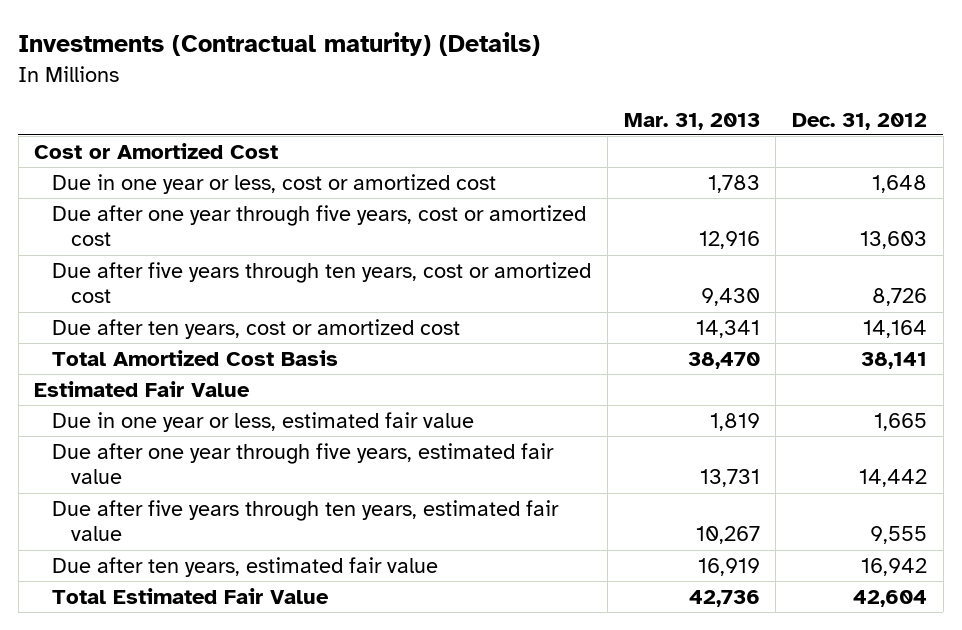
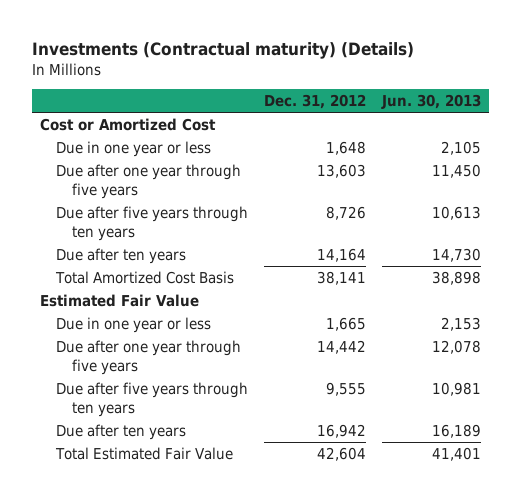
- | Mar. 31, 2013 | Dec. 31, 2012
+ | Dec. 31, 2012 | Jun. 30, 2013
- Due in one year or less, cost or amortized cost | 1,783 | 1,648
- Due after one year through five years, cost or amortized cost | 12,916 | 13,603
- Due after five years through ten years, cost or amortized cost | 9,430 | 8,726
- Due after ten years, cost or amortized cost | 14,341 | 14,164
+ Due in one year or less | 1,648 | 2,105
+ Due after one year through five years | 13,603 | 11,450
+ Due after five years through ten years | 8,726 | 10,613
+ Due after ten years | 14,164 | 14,730
- Due in one year or less, estimated fair value | 1,819 | 1,665
- Due after one year through five years, estimated fair value | 13,731 | 14,442
- Due after five years through ten years, estimated fair value | 10,267 | 9,555
- Due after ten years, estimated fair value | 16,919 | 16,942
+ Due in one year or less | 1,665 | 2,153
+ Due after one year through five years | 14,442 | 12,078
+ Due after five years through ten years | 9,555 | 10,981
+ Due after ten years | 16,942 | 16,189

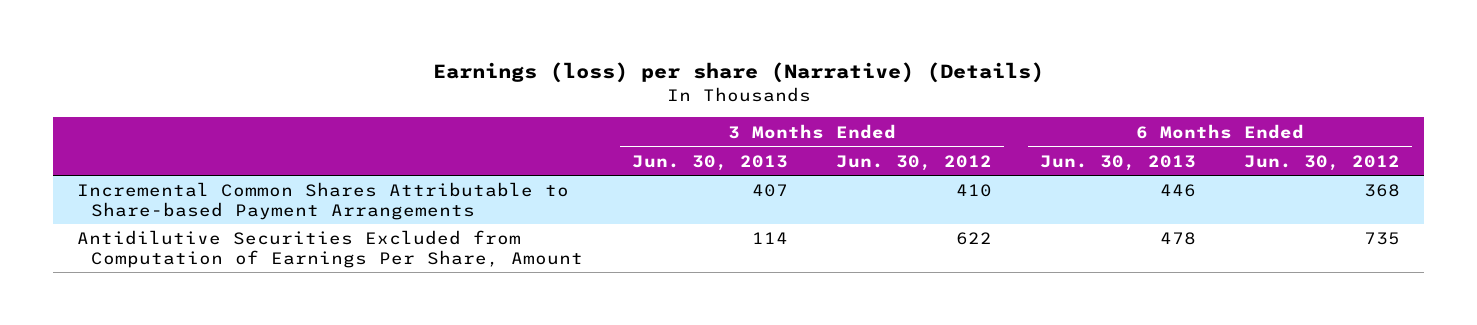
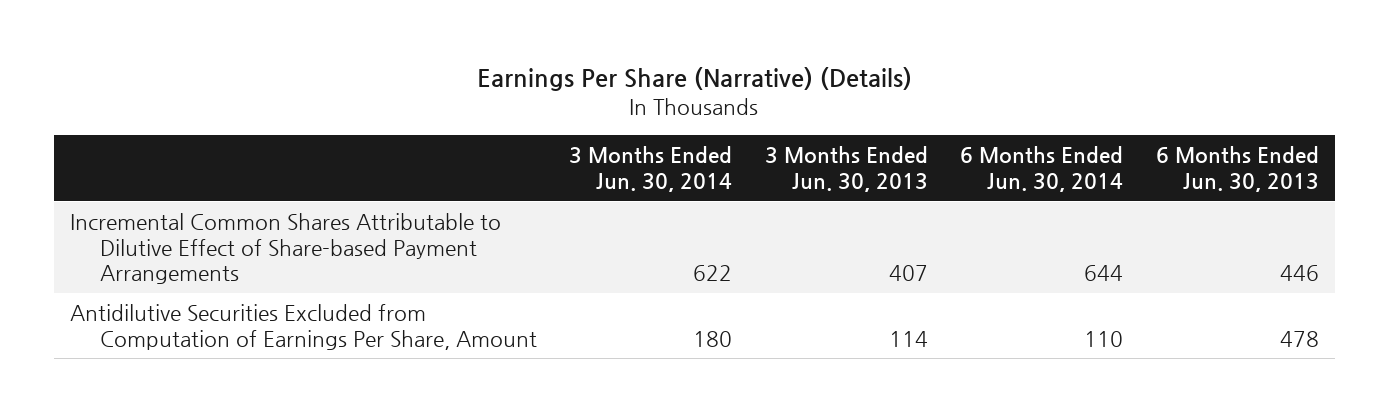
- Earnings (loss) per share (Narrative) (Details)
+ Earnings Per Share (Narrative) (Details)
- | 3 Months Ended Jun. 30, 2013 | 3 Months Ended Jun. 30, 2012 | 6 Months Ended Jun. 30, 2013 | 6 Months Ended Jun. 30, 2012
+ | 3 Months Ended Jun. 30, 2014 | 3 Months Ended Jun. 30, 2013 | 6 Months Ended Jun. 30, 2014 | 6 Months Ended Jun. 30, 2013
- Incremental Common Shares Attributable to Share-based Payment Arrangements | 407 | 410 | 446 | 368
+ Incremental Common Shares Attributable to Dilutive Effect of Share-based Payment Arrangements | 622 | 407 | 644 | 446

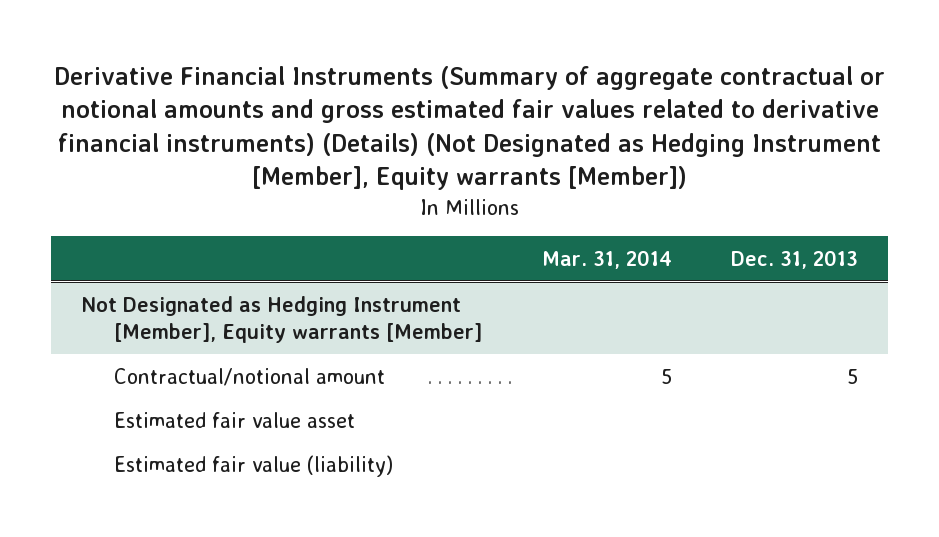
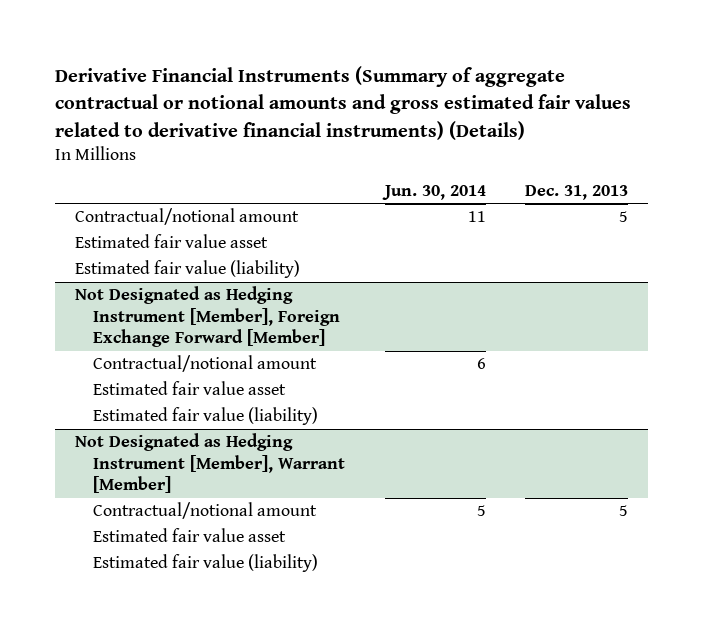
- Derivative Financial Instruments (Summary of aggregate contractual or notional amounts and gross estimated fair values related to derivative financial instruments) (Details) (Not Designated as Hedging Instrument [Member], Equity warrants [Member])
+ Derivative Financial Instruments (Summary of aggregate contractual or notional amounts and gross estimated fair values related to derivative financial instruments) (Details)
- | Mar. 31, 2014 | Dec. 31, 2013
+ | Jun. 30, 2014 | Dec. 31, 2013
- Not Designated as Hedging Instrument [Member], Equity warrants [Member]
+ Not Designated as Hedging Instrument [Member], Foreign Exchange Forward [Member]
+ Contractual/notional amount | 6 |
+ Estimated fair value asset
+ Estimated fair value (liability)
+ Not Designated as Hedging Instrument [Member], Warrant [Member]
+ Contractual/notional amount | 5 | 5
+ Estimated fair value asset
+ Estimated fair value (liability)

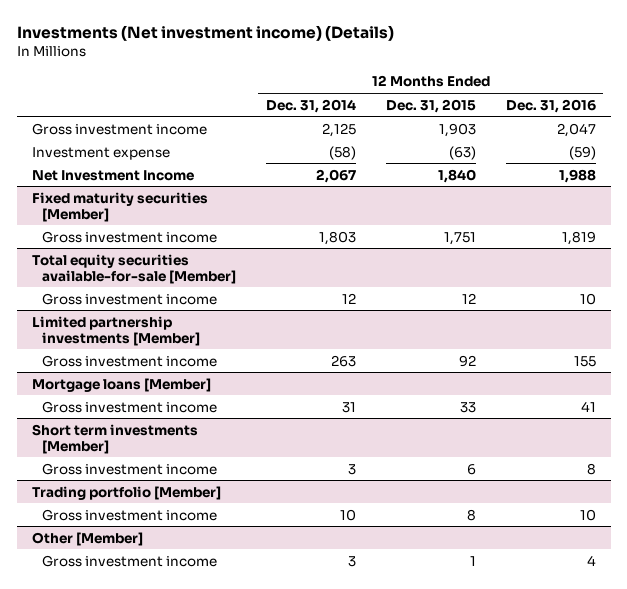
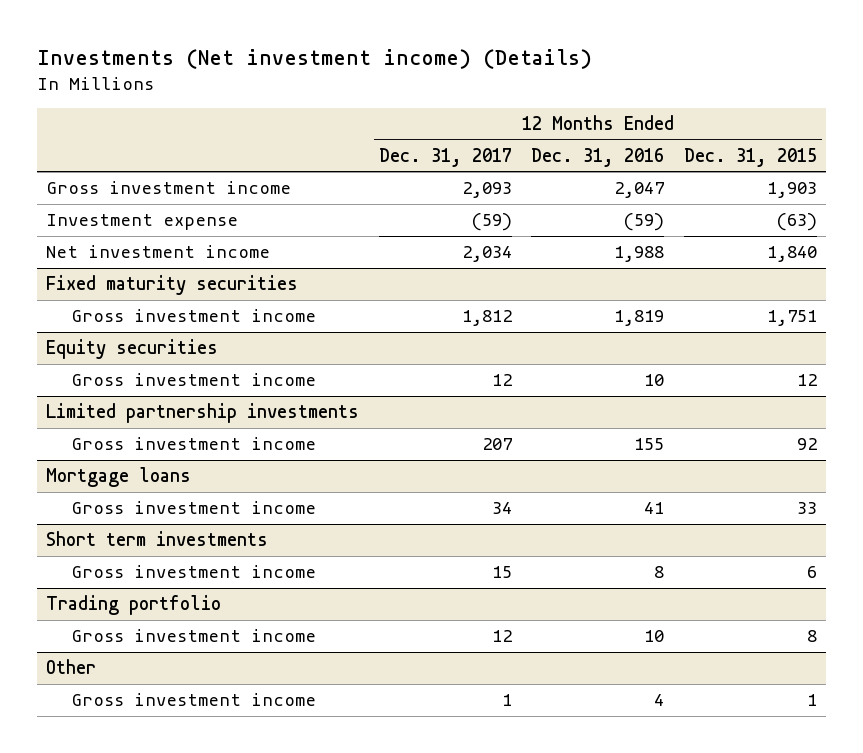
- | 12 Months Ended Dec. 31, 2014 | 12 Months Ended Dec. 31, 2015 | 12 Months Ended Dec. 31, 2016
+ | 12 Months Ended Dec. 31, 2017 | 12 Months Ended Dec. 31, 2016 | 12 Months Ended Dec. 31, 2015
- Net Investment Income | 2,067 | 1,840 | 1,988
- Fixed maturity securities [Member]
+ Net investment income | 2,034 | 1,988 | 1,840
+ Fixed maturity securities
- Total equity securities available-for-sale [Member]
+ Equity securities
- Limited partnership investments [Member]
+ Limited partnership investments
- Mortgage loans [Member]
+ Mortgage loans
- Short term investments [Member]
+ Short term investments
- Trading portfolio [Member]
+ Trading portfolio
- Other [Member]
+ Other

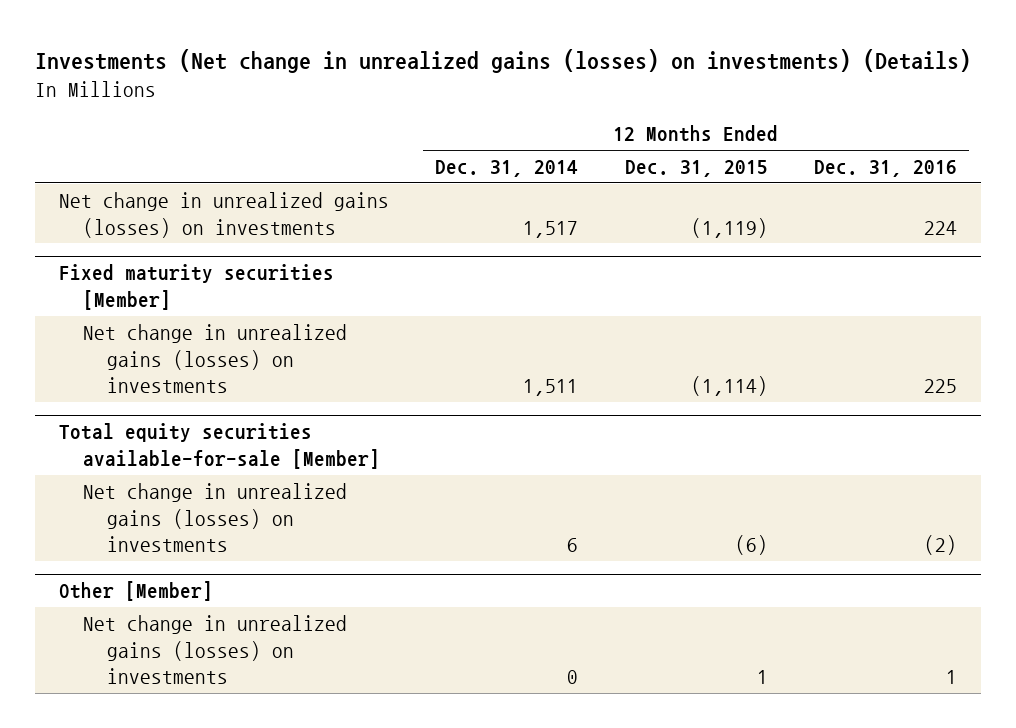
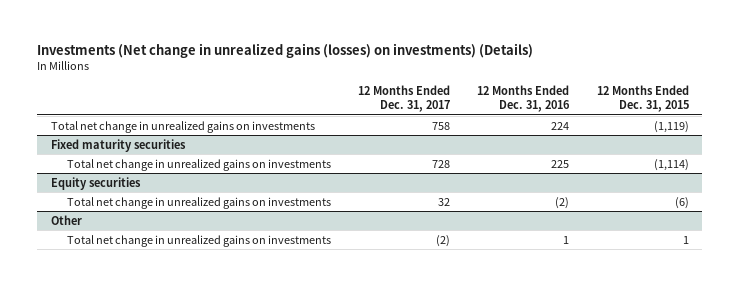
- | 12 Months Ended Dec. 31, 2014 | 12 Months Ended Dec. 31, 2015 | 12 Months Ended Dec. 31, 2016
+ | 12 Months Ended Dec. 31, 2017 | 12 Months Ended Dec. 31, 2016 | 12 Months Ended Dec. 31, 2015
- Net change in unrealized gains (losses) on investments | 1,517 | (1,119) | 224
- Fixed maturity securities [Member]
- Net change in unrealized gains (losses) on investments | 1,511 | (1,114) | 225
- Total equity securities available-for-sale [Member]
- Net change in unrealized gains (losses) on investments | 6 | (6) | (2)
- Other [Member]
- Net change in unrealized gains (losses) on investments | 0 | 1 | 1
+ Total net change in unrealized gains on investments | 758 | 224 | (1,119)
+ Fixed maturity securities
+ Total net change in unrealized gains on investments | 728 | 225 | (1,114)
+ Equity securities
+ Total net change in unrealized gains on investments | 32 | (2) | (6)
+ Other
+ Total net change in unrealized gains on investments | (2) | 1 | 1

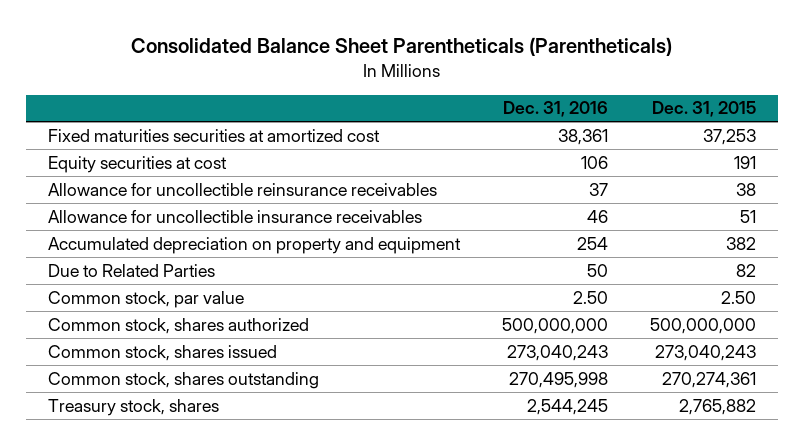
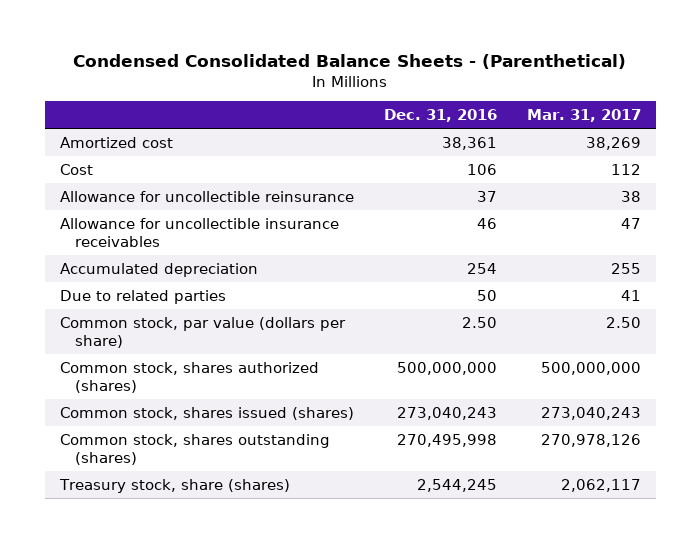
- Consolidated Balance Sheet Parentheticals (Parentheticals)
+ Condensed Consolidated Balance Sheets - (Parenthetical)
- | Dec. 31, 2016 | Dec. 31, 2015
+ | Dec. 31, 2016 | Mar. 31, 2017
- Fixed maturities securities at amortized cost | 38,361 | 37,253
- Equity securities at cost | 106 | 191
- Allowance for uncollectible reinsurance receivables | 37 | 38
+ Amortized cost | 38,361 | 38,269
+ Cost | 106 | 112
+ Allowance for uncollectible reinsurance | 37 | 38
- Accumulated depreciation on property and equipment | 254 | 382
- Due to Related Parties | 50 | 82
- Common stock, par value | 2.50 | 2.50
- Common stock, shares authorized | 500,000,000 | 500,000,000
- Common stock, shares issued | 273,040,243 | 273,040,243
- Common stock, shares outstanding | 270,495,998 | 270,274,361
- Treasury stock, shares | 2,544,245 | 2,765,882
+ Accumulated depreciation | 254 | 255
+ Due to related parties | 50 | 41
+ Common stock, par value (dollars per share) | 2.50 | 2.50
+ Common stock, shares authorized (shares) | 500,000,000 | 500,000,000
+ Common stock, shares issued (shares) | 273,040,243 | 273,040,243
+ Common stock, shares outstanding (shares) | 270,495,998 | 270,978,126
+ Treasury stock, share (shares) | 2,544,245 | 2,062,117

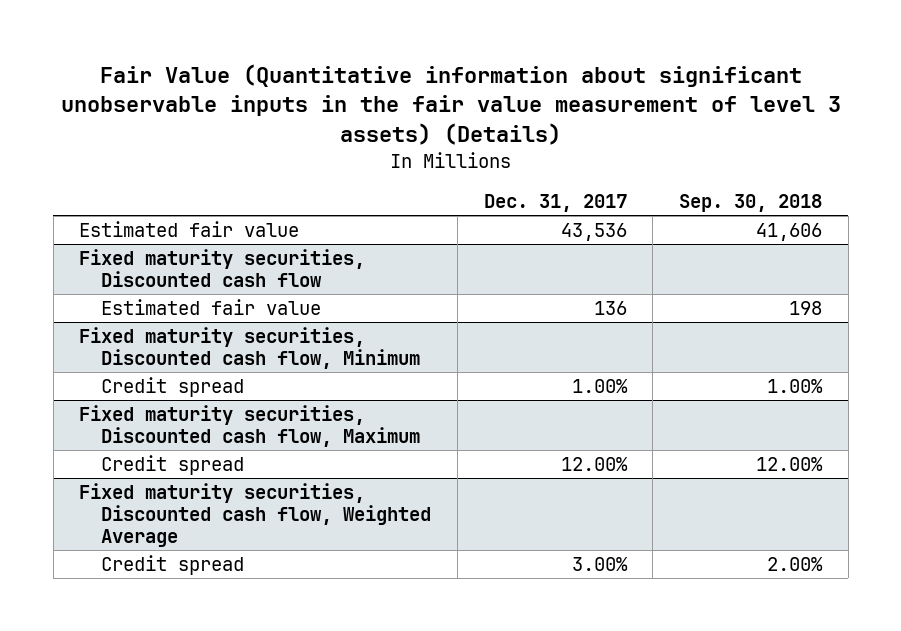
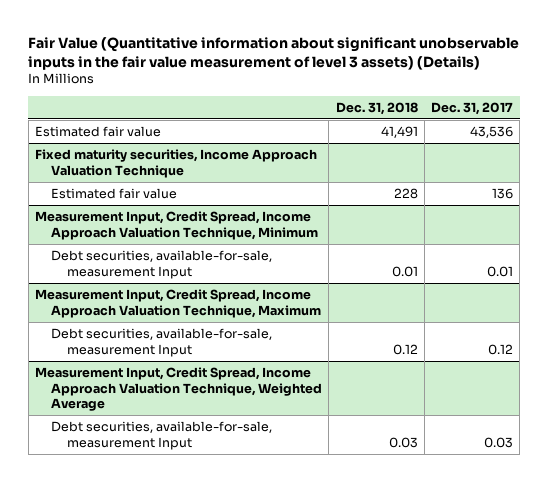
- | Dec. 31, 2017 | Sep. 30, 2018
+ | Dec. 31, 2018 | Dec. 31, 2017
- Fixed maturity securities, Discounted cash flow
+ Fixed maturity securities, Income Approach Valuation Technique
- Fixed maturity securities, Discounted cash flow, Minimum
- Credit spread | 1.00% | 1.00%
- Fixed maturity securities, Discounted cash flow, Maximum
- Credit spread | 12.00% | 12.00%
- Fixed maturity securities, Discounted cash flow, Weighted Average
- Credit spread | 3.00% | 2.00%
+ Measurement Input, Credit Spread, Income Approach Valuation Technique, Minimum
+ Debt securities, available-for-sale, measurement Input | 0.01 | 0.01
+ Measurement Input, Credit Spread, Income Approach Valuation Technique, Maximum
+ Debt securities, available-for-sale, measurement Input | 0.12 | 0.12
+ Measurement Input, Credit Spread, Income Approach Valuation Technique, Weighted Average
+ Debt securities, available-for-sale, measurement Input | 0.03 | 0.03

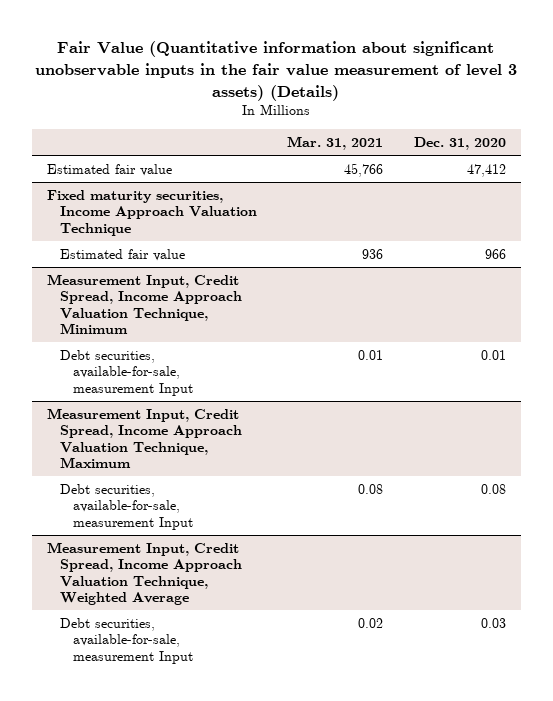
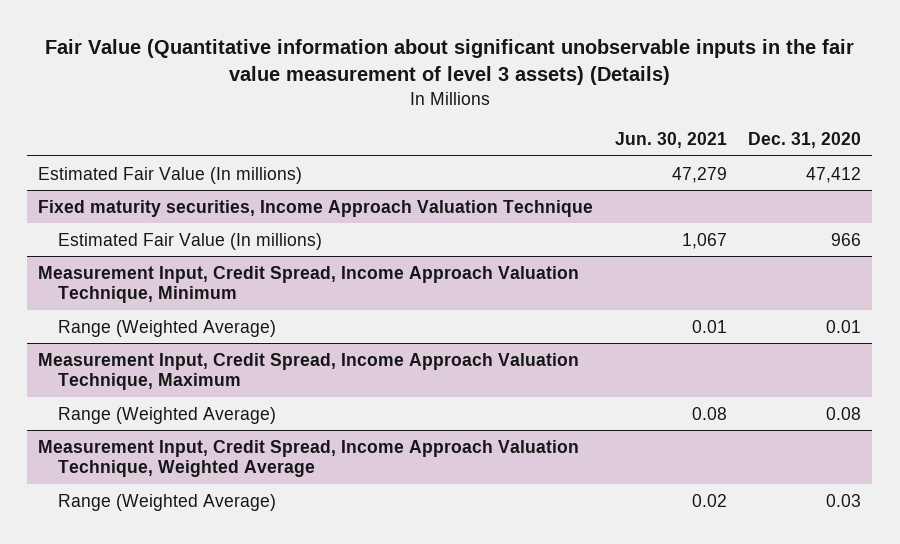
- | Mar. 31, 2021 | Dec. 31, 2020
+ | Jun. 30, 2021 | Dec. 31, 2020
- Estimated fair value | 45,766 | 47,412
+ Estimated Fair Value (In millions) | 47,279 | 47,412
@ Fixed maturity securities, Income Approach Valuation Technique
- Estimated fair value | 936 | 966
+ Estimated Fair Value (In millions) | 1,067 | 966
@ Measurement Input, Credit Spread, Income Approach Valuation Technique, Minimum
- Debt securities, available-for-sale, measurement Input | 0.01 | 0.01
+ Range (Weighted Average) | 0.01 | 0.01
@ Measurement Input, Credit Spread, Income Approach Valuation Technique, Maximum
- Debt securities, available-for-sale, measurement Input | 0.08 | 0.08
+ Range (Weighted Average) | 0.08 | 0.08
@ Measurement Input, Credit Spread, Income Approach Valuation Technique, Weighted Average
- Debt securities, available-for-sale, measurement Input | 0.02 | 0.03
+ Range (Weighted Average) | 0.02 | 0.03

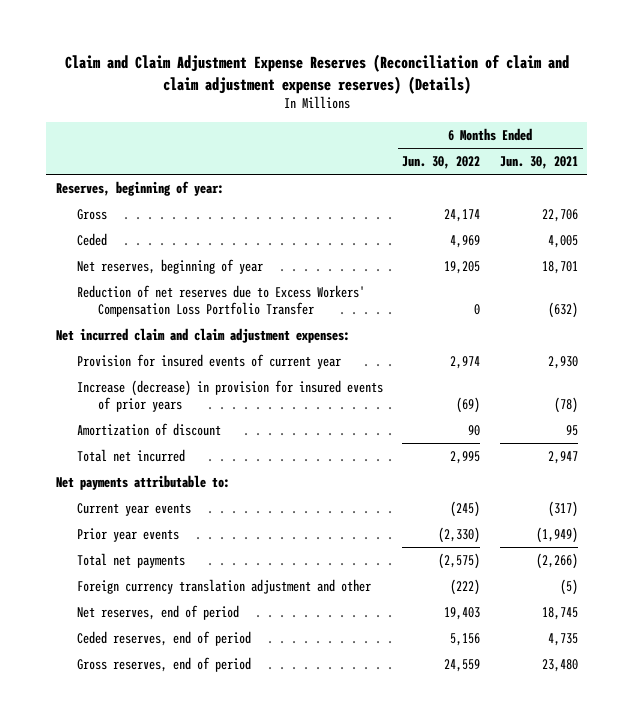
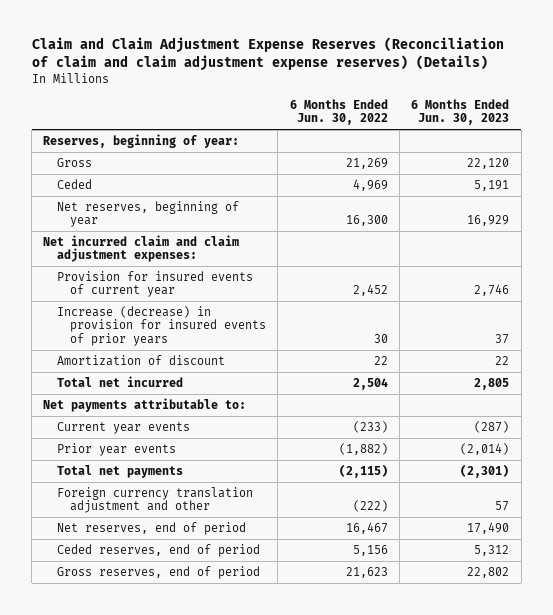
- | 6 Months Ended Jun. 30, 2022 | 6 Months Ended Jun. 30, 2021
+ | 6 Months Ended Jun. 30, 2022 | 6 Months Ended Jun. 30, 2023
- Gross | 24,174 | 22,706
+ Gross | 21,269 | 22,120
- Net reserves, beginning of year | 19,205 | 18,701
- Reduction of net reserves due to Excess Workers' Compensation Loss Portfolio Transfer | 0 | (632)
+ Net reserves, beginning of year | 16,300 | 16,929
- Provision for insured events of current year | 2,974 | 2,930
- Increase (decrease) in provision for insured events of prior years | (69) | (78)
- Amortization of discount | 90 | 95
- Total net incurred | 2,995 | 2,947
+ Provision for insured events of current year | 2,452 | 2,746
+ Increase (decrease) in provision for insured events of prior years | 30 | 37
+ Amortization of discount | 22 | 22
+ Total net incurred | 2,504 | 2,805
- Current year events | (245) | (317)
- Prior year events | (2,330) | (1,949)
- Total net payments | (2,575) | (2,266)
+ Current year events | (233) | (287)
+ Prior year events | (1,882) | (2,014)
+ Total net payments | (2,115) | (2,301)
- Net reserves, end of period | 19,403 | 18,745
+ Net reserves, end of period | 16,467 | 17,490
- Gross reserves, end of period | 24,559 | 23,480
+ Gross reserves, end of period | 21,623 | 22,802

